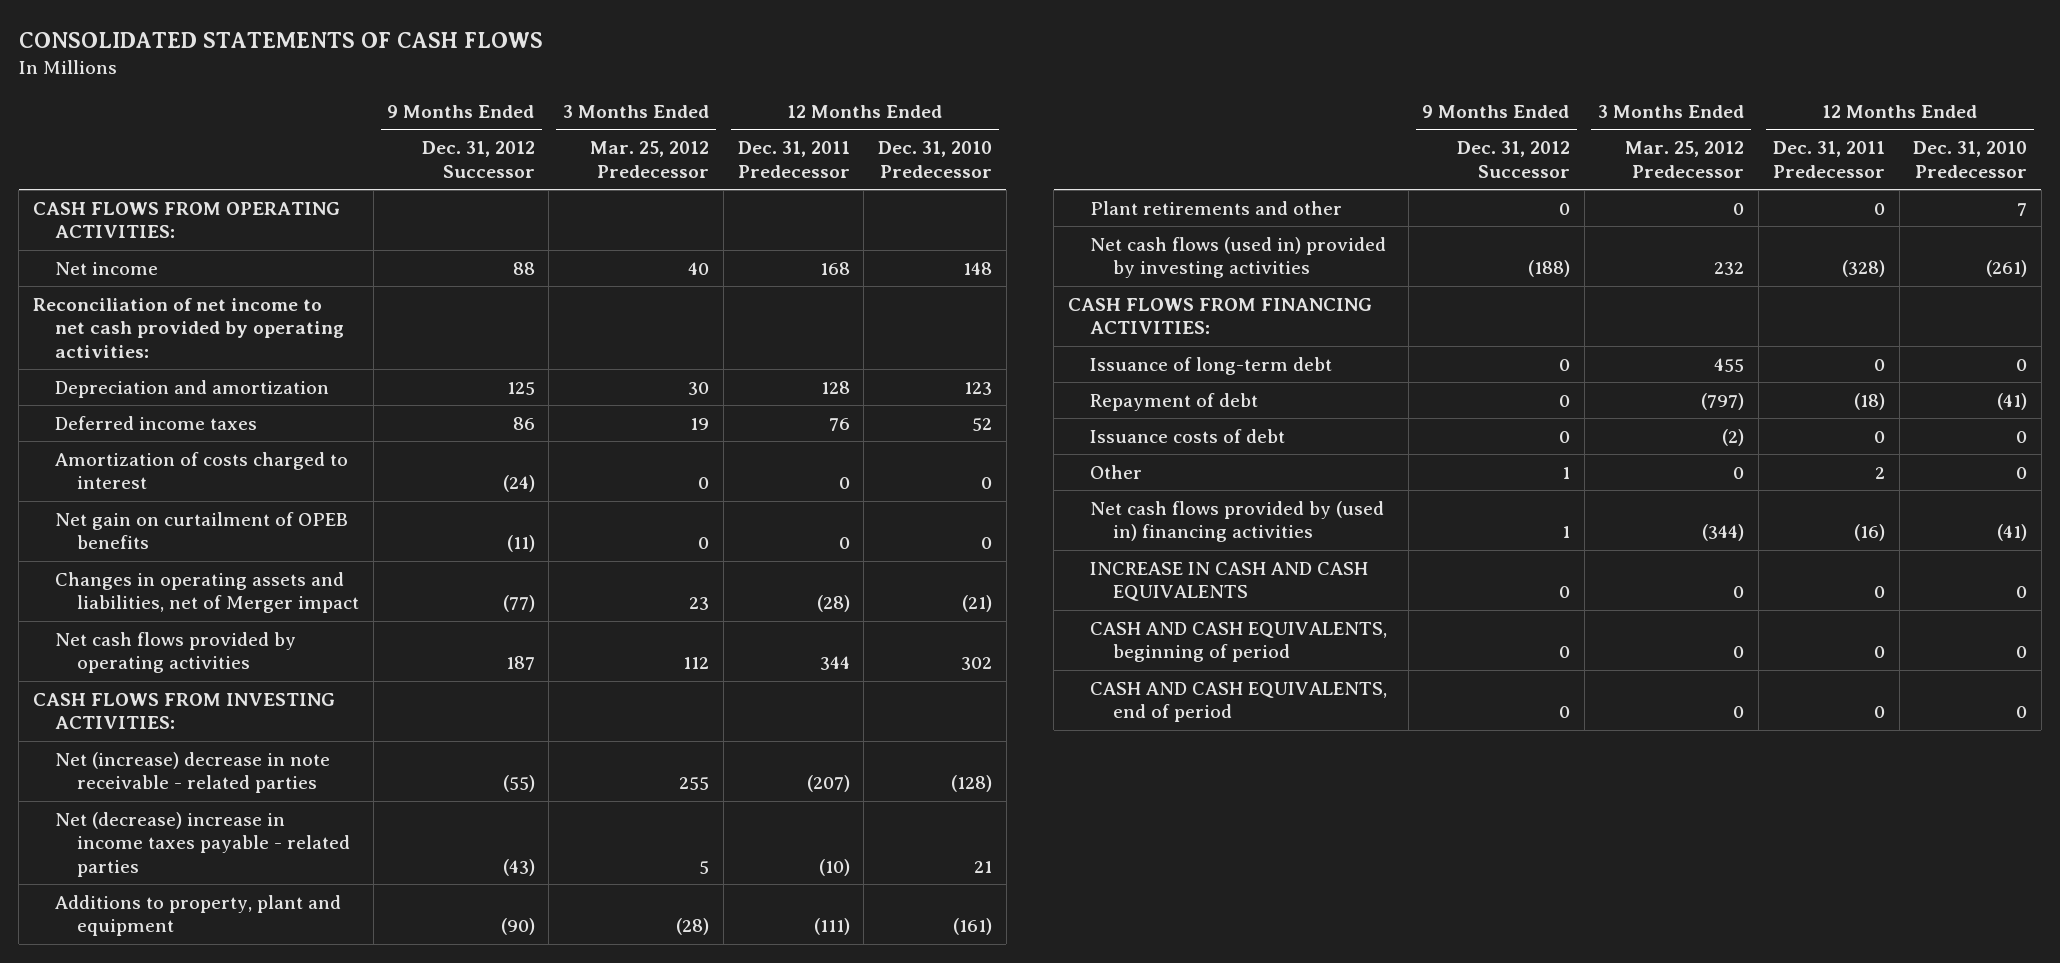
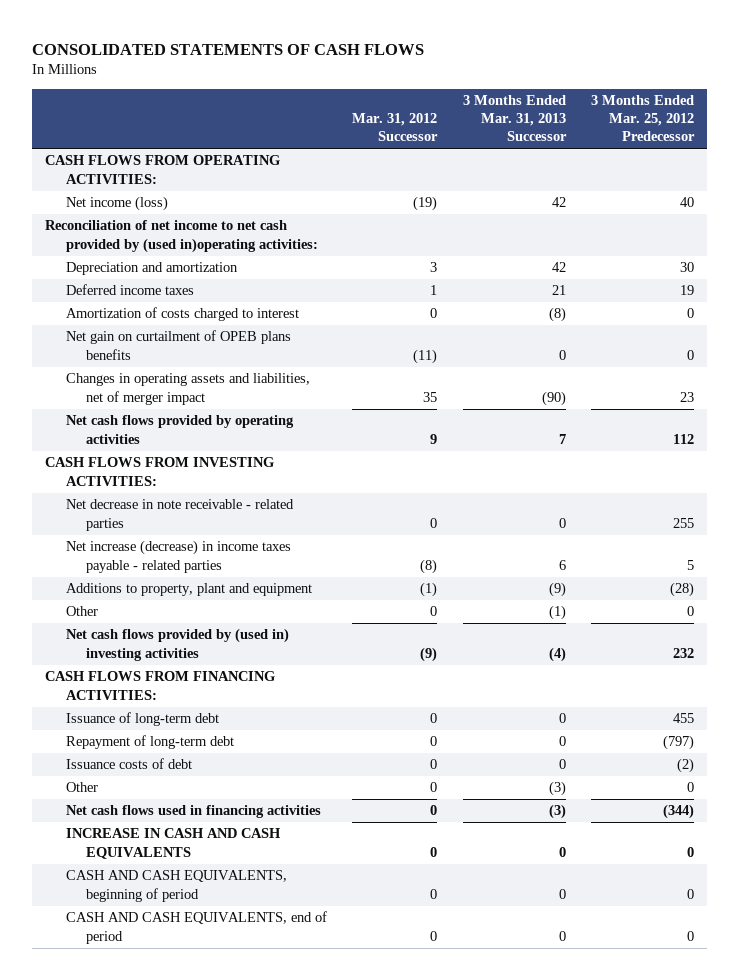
- | 9 Months Ended Dec. 31, 2012 Successor | 3 Months Ended Mar. 25, 2012 Predecessor | 12 Months Ended Dec. 31, 2011 Predecessor | 12 Months Ended Dec. 31, 2010 Predecessor
+ | Mar. 31, 2012 Successor | 3 Months Ended Mar. 31, 2013 Successor | 3 Months Ended Mar. 25, 2012 Predecessor
- Net income | 88 | 40 | 168 | 148
- Reconciliation of net income to net cash provided by operating activities:
+ Net income (loss) | (19) | 42 | 40
+ Reconciliation of net income to net cash provided by (used in)operating activities:
- Net gain on curtailment of OPEB benefits | (11) | 0 | 0 | 0
- Changes in operating assets and liabilities, net of Merger impact | (77) | 23 | (28) | (21)
+ Net gain on curtailment of OPEB plans benefits | (11) | 0 | 0
+ Changes in operating assets and liabilities, net of merger impact | 35 | (90) | 23
- Net (increase) decrease in note receivable - related parties | (55) | 255 | (207) | (128)
- Net (decrease) increase in income taxes payable - related parties | (43) | 5 | (10) | 21
+ Net decrease in note receivable - related parties | 0 | 0 | 255
+ Net increase (decrease) in income taxes payable - related parties | (8) | 6 | 5
- Plant retirements and other | 0 | 0 | 0 | 7
- Net cash flows (used in) provided by investing activities | (188) | 232 | (328) | (261)
+ Other | 0 | (1) | 0
+ Net cash flows provided by (used in) investing activities | (9) | (4) | 232
- Repayment of debt | 0 | (797) | (18) | (41)
+ Repayment of long-term debt | 0 | 0 | (797)
- Net cash flows provided by (used in) financing activities | 1 | (344) | (16) | (41)
+ Net cash flows used in financing activities | 0 | (3) | (344)

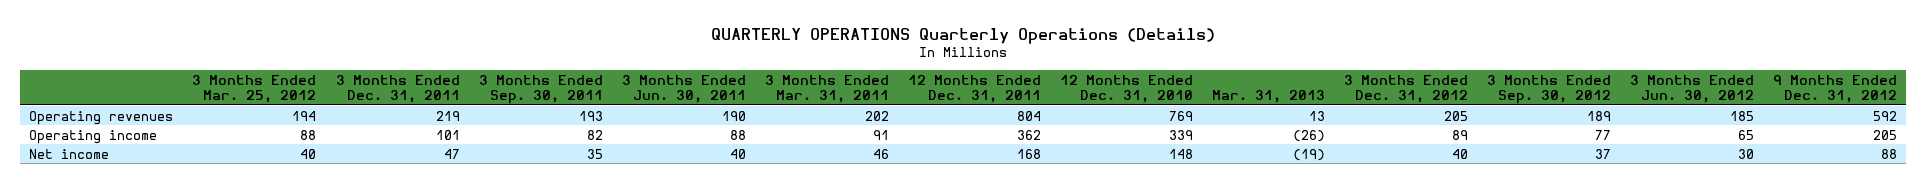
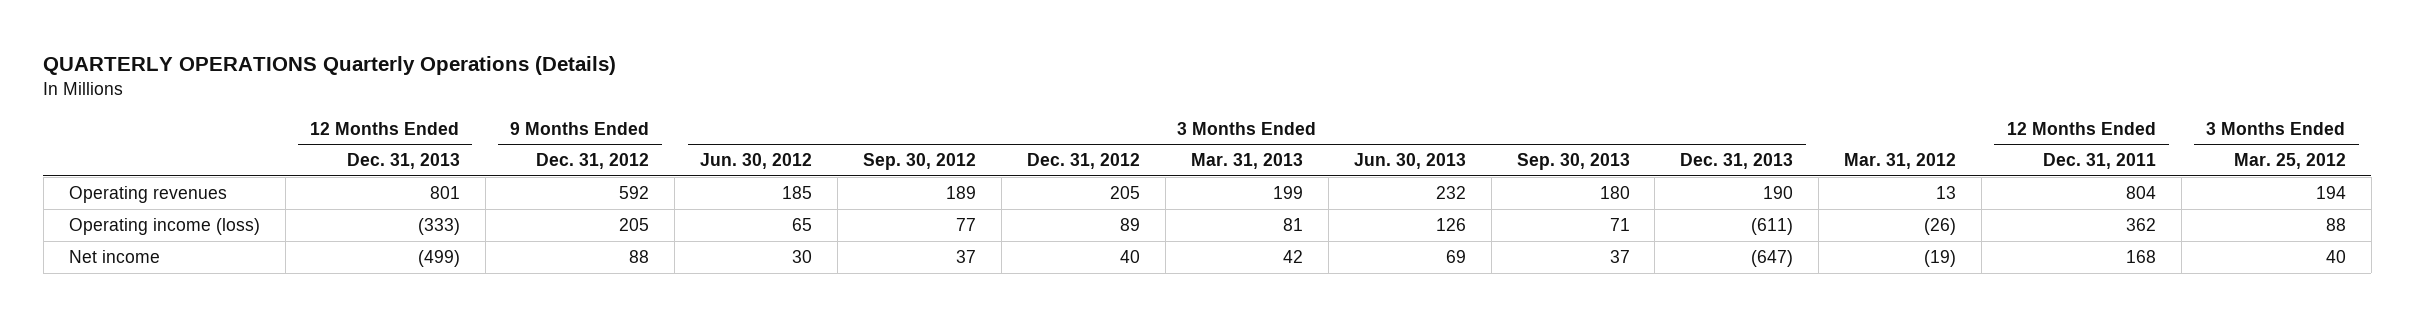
- | 3 Months Ended Mar. 25, 2012 | 3 Months Ended Dec. 31, 2011 | 3 Months Ended Sep. 30, 2011 | 3 Months Ended Jun. 30, 2011 | 3 Months Ended Mar. 31, 2011 | 12 Months Ended Dec. 31, 2011 | 12 Months Ended Dec. 31, 2010 | Mar. 31, 2013 | 3 Months Ended Dec. 31, 2012 | 3 Months Ended Sep. 30, 2012 | 3 Months Ended Jun. 30, 2012 | 9 Months Ended Dec. 31, 2012
+ | 12 Months Ended Dec. 31, 2013 | 9 Months Ended Dec. 31, 2012 | 3 Months Ended Jun. 30, 2012 | 3 Months Ended Sep. 30, 2012 | 3 Months Ended Dec. 31, 2012 | 3 Months Ended Mar. 31, 2013 | 3 Months Ended Jun. 30, 2013 | 3 Months Ended Sep. 30, 2013 | 3 Months Ended Dec. 31, 2013 | Mar. 31, 2012 | 12 Months Ended Dec. 31, 2011 | 3 Months Ended Mar. 25, 2012
- Operating income | 88 | 101 | 82 | 88 | 91 | 362 | 339 | (26) | 89 | 77 | 65 | 205
+ Operating income (loss) | (333) | 205 | 65 | 77 | 89 | 81 | 126 | 71 | (611) | (26) | 362 | 88

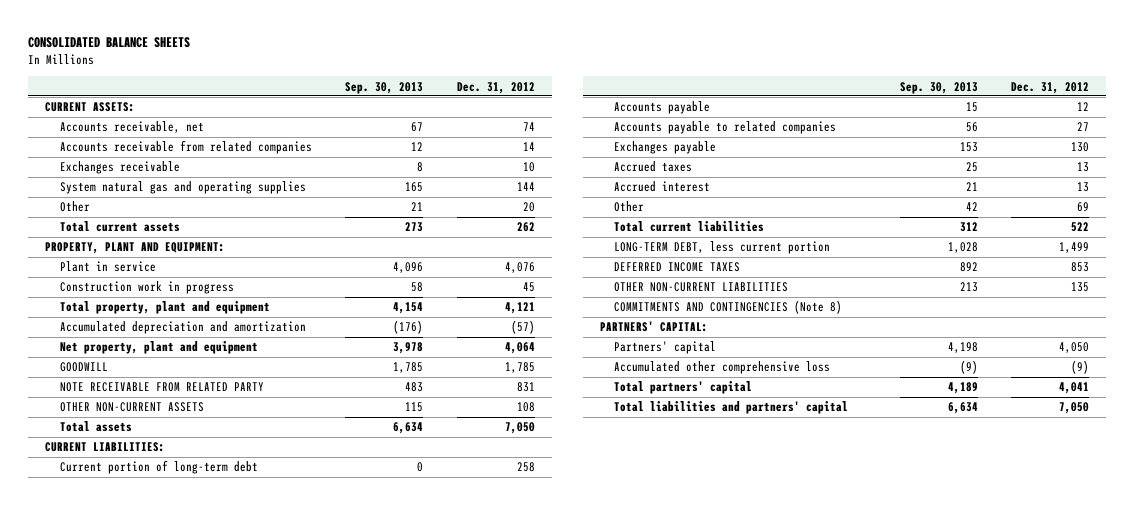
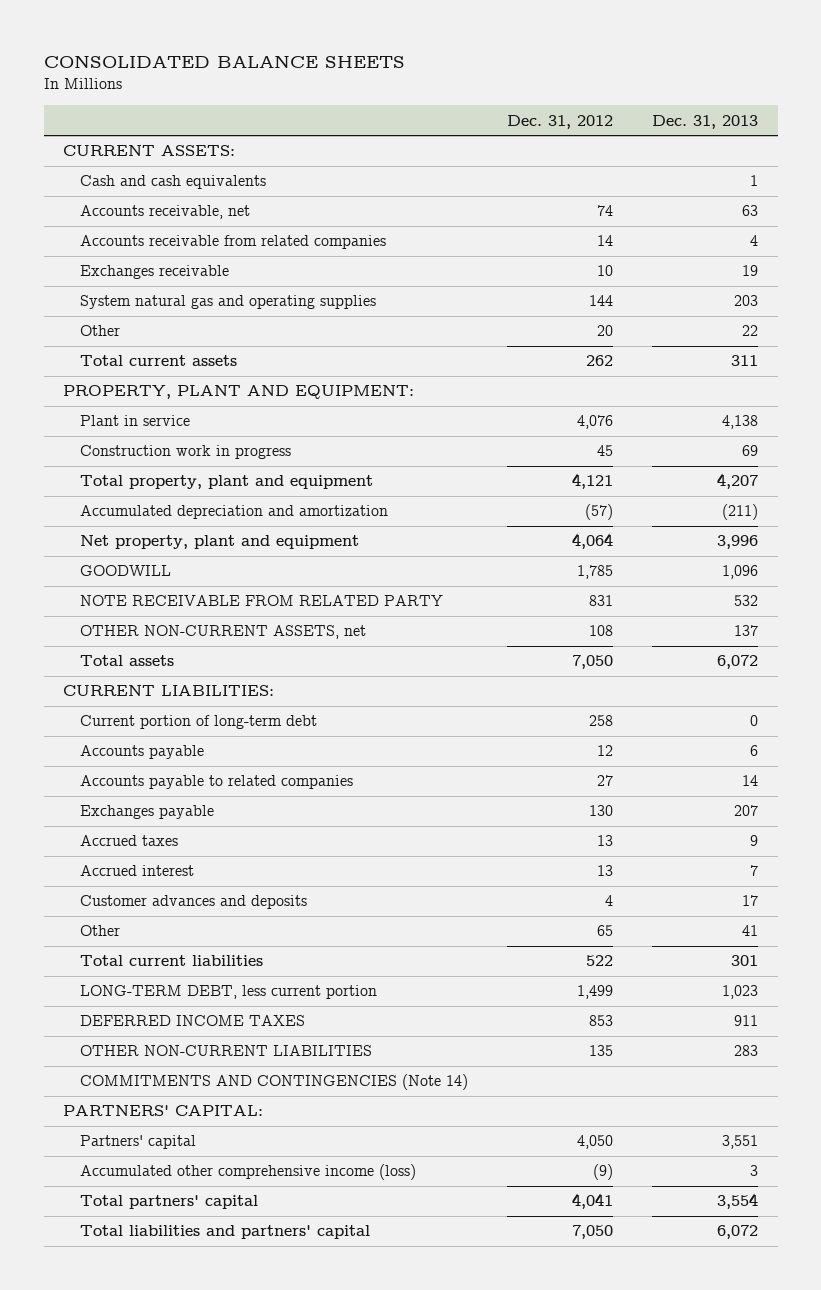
- | Sep. 30, 2013 | Dec. 31, 2012
+ | Dec. 31, 2012 | Dec. 31, 2013
+ Cash and cash equivalents | | 1
- OTHER NON-CURRENT ASSETS | 115 | 108
+ OTHER NON-CURRENT ASSETS, net | 108 | 137
- Other | 42 | 69
+ Customer advances and deposits | 4 | 17
+ Other | 65 | 41
- COMMITMENTS AND CONTINGENCIES (Note 8)
+ COMMITMENTS AND CONTINGENCIES (Note 14)
- Accumulated other comprehensive loss | (9) | (9)
+ Accumulated other comprehensive income (loss) | (9) | 3

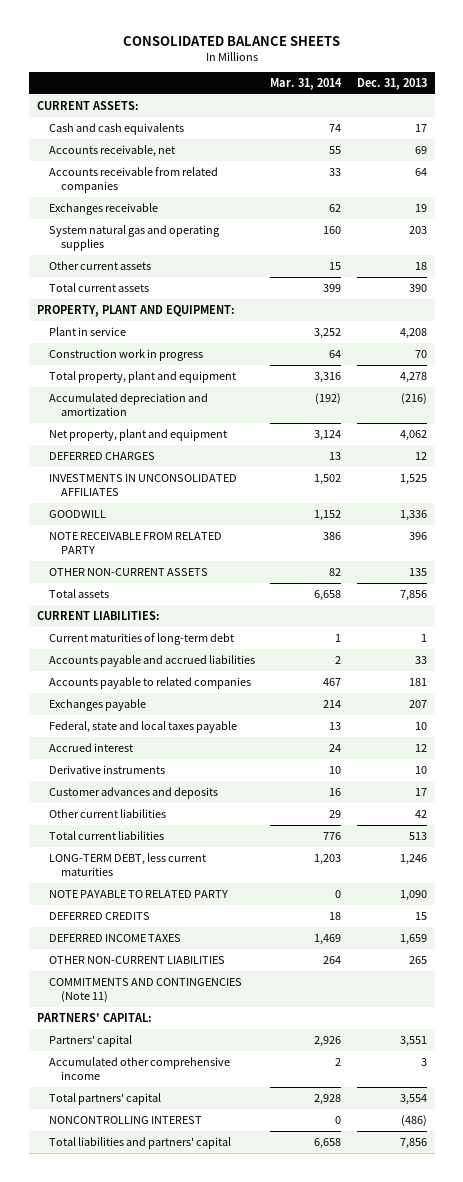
- | Dec. 31, 2012 | Dec. 31, 2013
+ | Mar. 31, 2014 | Dec. 31, 2013
- Cash and cash equivalents | | 1
- Accounts receivable, net | 74 | 63
- Accounts receivable from related companies | 14 | 4
+ Cash and cash equivalents | 74 | 17
+ Accounts receivable, net | 55 | 69
+ Accounts receivable from related companies | 33 | 64
- Other | 20 | 22
- Total current assets | 262 | 311
+ Other current assets | 15 | 18
+ Total current assets | 399 | 390
- Plant in service | 4,076 | 4,138
- Construction work in progress | 45 | 69
- Total property, plant and equipment | 4,121 | 4,207
- Accumulated depreciation and amortization | (57) | (211)
- Net property, plant and equipment | 4,064 | 3,996
- GOODWILL | 1,785 | 1,096
- NOTE RECEIVABLE FROM RELATED PARTY | 831 | 532
- OTHER NON-CURRENT ASSETS, net | 108 | 137
- Total assets | 7,050 | 6,072
+ Plant in service | 3,252 | 4,208
+ Construction work in progress | 64 | 70
+ Total property, plant and equipment | 3,316 | 4,278
+ Accumulated depreciation and amortization | (192) | (216)
+ Net property, plant and equipment | 3,124 | 4,062
+ DEFERRED CHARGES | 13 | 12
+ INVESTMENTS IN UNCONSOLIDATED AFFILIATES | 1,502 | 1,525
+ GOODWILL | 1,152 | 1,336
+ NOTE RECEIVABLE FROM RELATED PARTY | 386 | 396
+ OTHER NON-CURRENT ASSETS | 82 | 135
+ Total assets | 6,658 | 7,856
- Current portion of long-term debt | 258 | 0
- Accounts payable | 12 | 6
- Accounts payable to related companies | 27 | 14
+ Current maturities of long-term debt | 1 | 1
+ Accounts payable and accrued liabilities | 2 | 33
+ Accounts payable to related companies | 467 | 181
- Accrued taxes | 13 | 9
- Accrued interest | 13 | 7
+ Federal, state and local taxes payable | 13 | 10
+ Accrued interest | 24 | 12
+ Derivative instruments | 10 | 10
- Other | 65 | 41
- Total current liabilities | 522 | 301
- LONG-TERM DEBT, less current portion | 1,499 | 1,023
- DEFERRED INCOME TAXES | 853 | 911
- OTHER NON-CURRENT LIABILITIES | 135 | 283
- COMMITMENTS AND CONTINGENCIES (Note 14)
+ Other current liabilities | 29 | 42
+ Total current liabilities | 776 | 513
+ LONG-TERM DEBT, less current maturities | 1,203 | 1,246
+ NOTE PAYABLE TO RELATED PARTY | 0 | 1,090
+ DEFERRED CREDITS | 18 | 15
+ DEFERRED INCOME TAXES | 1,469 | 1,659
+ OTHER NON-CURRENT LIABILITIES | 264 | 265
+ COMMITMENTS AND CONTINGENCIES (Note 11)
- Accumulated other comprehensive income (loss) | (9) | 3
+ Accumulated other comprehensive income | 2 | 3
- Total liabilities and partners' capital | 7,050 | 6,072
+ NONCONTROLLING INTEREST | 0 | (486)
+ Total liabilities and partners' capital | 6,658 | 7,856

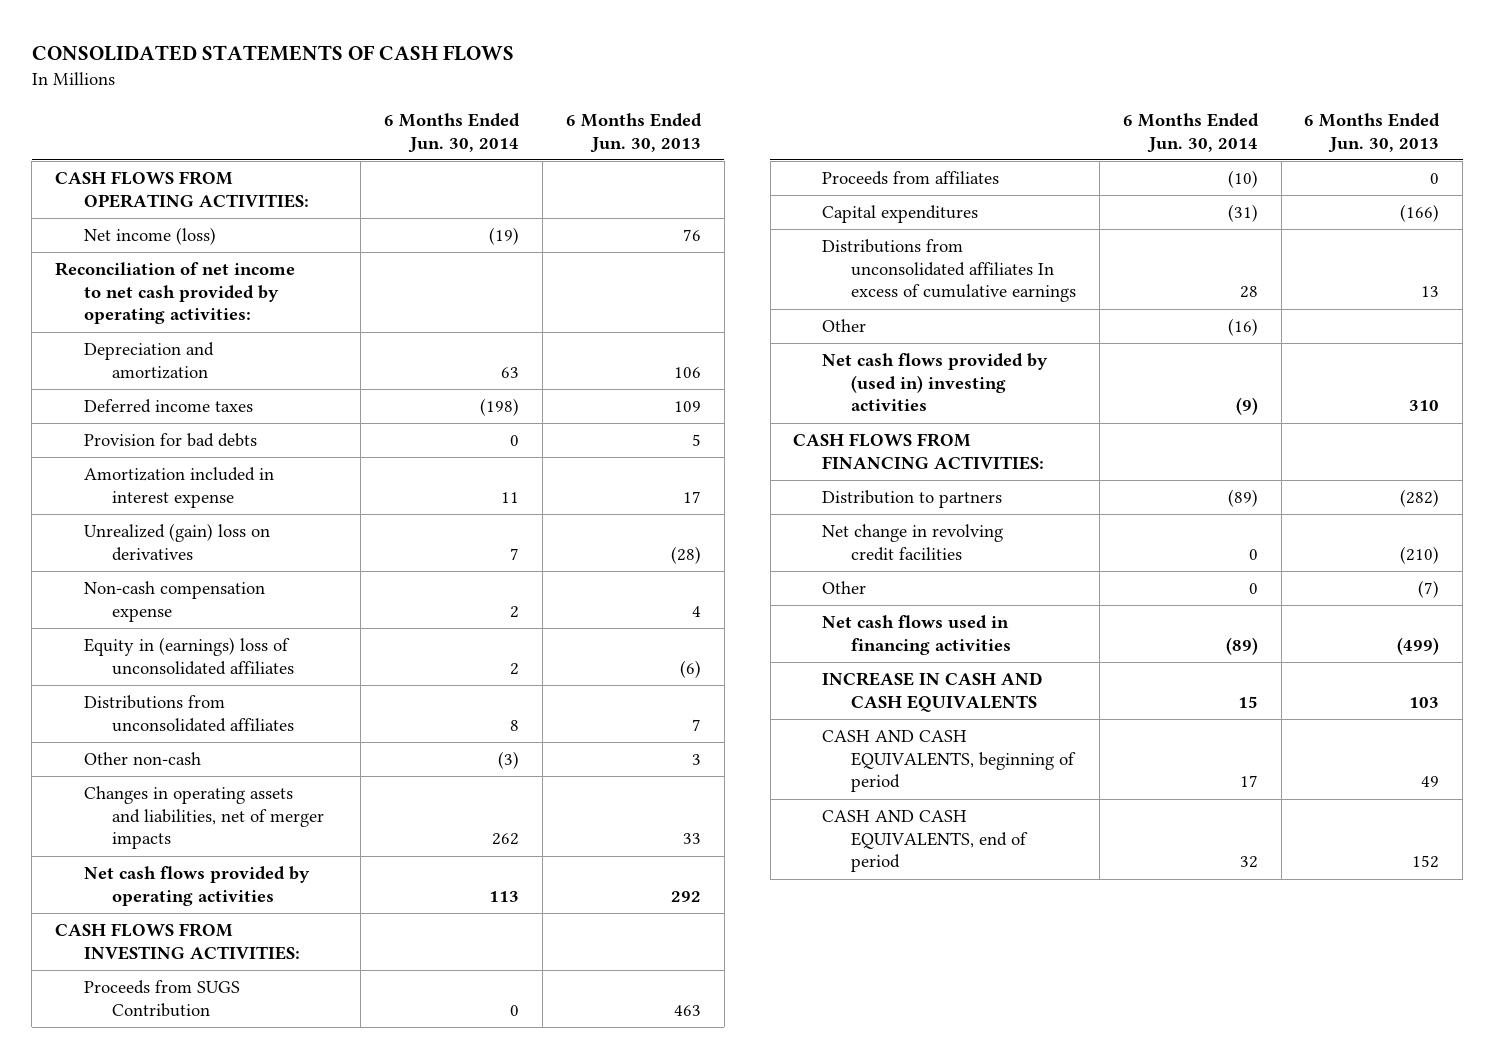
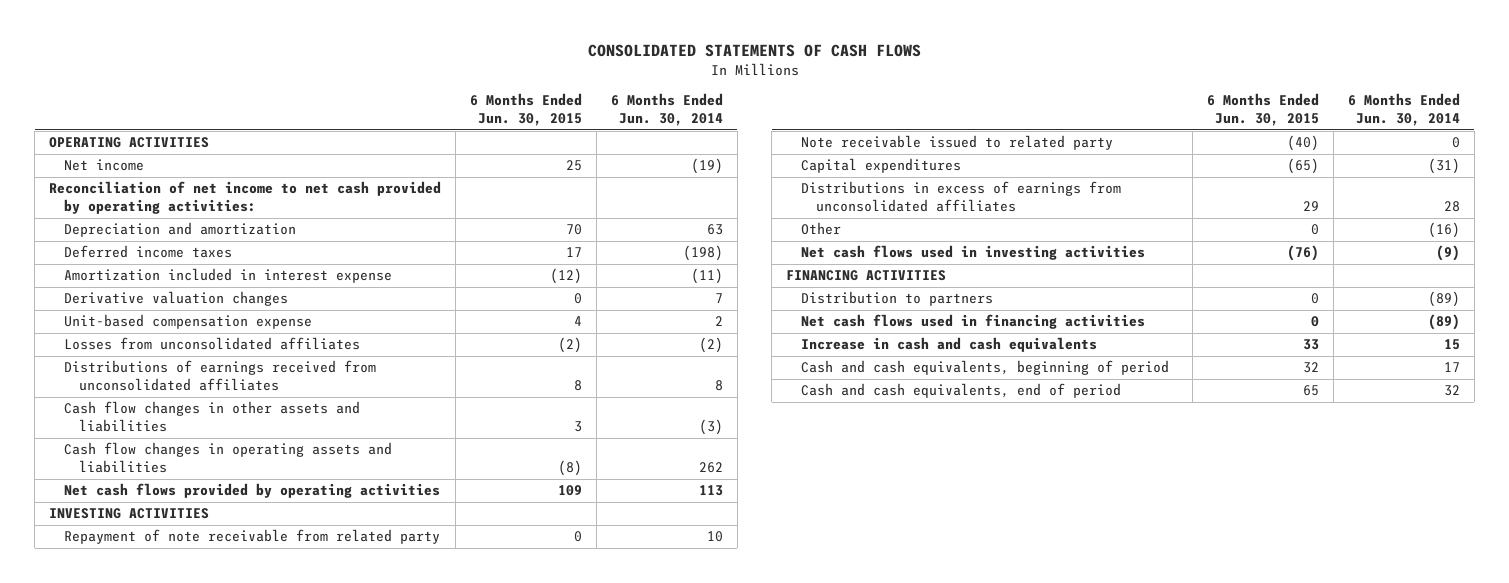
- | 6 Months Ended Jun. 30, 2014 | 6 Months Ended Jun. 30, 2013
+ | 6 Months Ended Jun. 30, 2015 | 6 Months Ended Jun. 30, 2014
- CASH FLOWS FROM OPERATING ACTIVITIES:
- Net income (loss) | (19) | 76
+ OPERATING ACTIVITIES
+ Net income | 25 | (19)
- Provision for bad debts | 0 | 5
- Amortization included in interest expense | 11 | 17
- Unrealized (gain) loss on derivatives | 7 | (28)
- Non-cash compensation expense | 2 | 4
- Equity in (earnings) loss of unconsolidated affiliates | 2 | (6)
- Distributions from unconsolidated affiliates | 8 | 7
- Other non-cash | (3) | 3
- Changes in operating assets and liabilities, net of merger impacts | 262 | 33
+ Amortization included in interest expense | (12) | (11)
+ Derivative valuation changes | 0 | 7
+ Unit-based compensation expense | 4 | 2
+ Losses from unconsolidated affiliates | (2) | (2)
+ Distributions of earnings received from unconsolidated affiliates | 8 | 8
+ Cash flow changes in other assets and liabilities | 3 | (3)
+ Cash flow changes in operating assets and liabilities | (8) | 262
- CASH FLOWS FROM INVESTING ACTIVITIES:
- Proceeds from SUGS Contribution | 0 | 463
- Proceeds from affiliates | (10) | 0
+ INVESTING ACTIVITIES
+ Repayment of note receivable from related party | 0 | 10
+ Note receivable issued to related party | (40) | 0
- Distributions from unconsolidated affiliates In excess of cumulative earnings | 28 | 13
+ Distributions in excess of earnings from unconsolidated affiliates | 29 | 28
- Net cash flows provided by (used in) investing activities | (9) | 310
- CASH FLOWS FROM FINANCING ACTIVITIES:
+ Net cash flows used in investing activities | (76) | (9)
+ FINANCING ACTIVITIES
- Net change in revolving credit facilities | 0 | (210)
- Other | 0 | (7)
- INCREASE IN CASH AND CASH EQUIVALENTS | 15 | 103
- CASH AND CASH EQUIVALENTS, beginning of period | 17 | 49
- CASH AND CASH EQUIVALENTS, end of period | 32 | 152
+ Increase in cash and cash equivalents | 33 | 15
+ Cash and cash equivalents, beginning of period | 32 | 17
+ Cash and cash equivalents, end of period | 65 | 32

